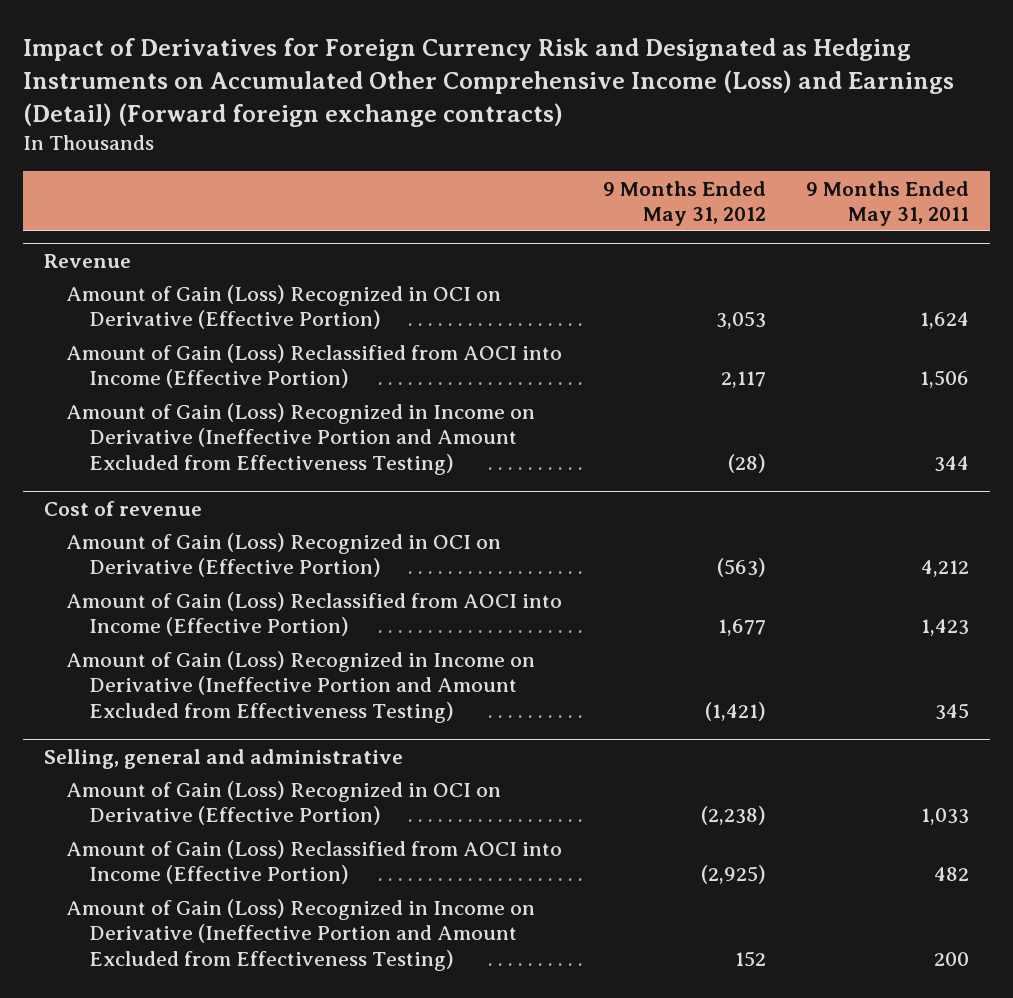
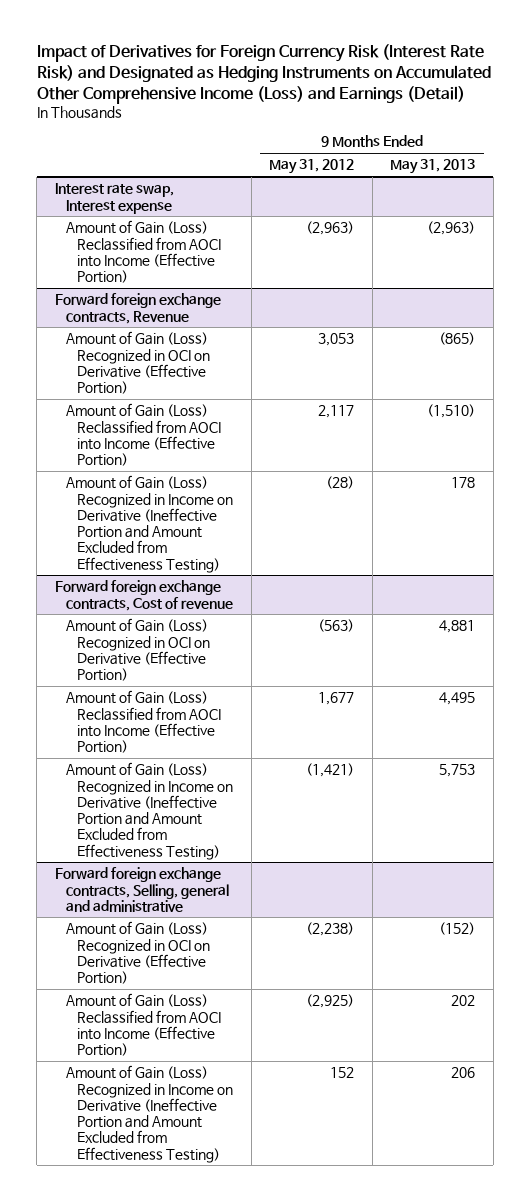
- Impact of Derivatives for Foreign Currency Risk and Designated as Hedging Instruments on Accumulated Other Comprehensive Income (Loss) and Earnings (Detail) (Forward foreign exchange contracts)
+ Impact of Derivatives for Foreign Currency Risk (Interest Rate Risk) and Designated as Hedging Instruments on Accumulated Other Comprehensive Income (Loss) and Earnings (Detail)
- | 9 Months Ended May 31, 2012 | 9 Months Ended May 31, 2011
+ | 9 Months Ended May 31, 2012 | 9 Months Ended May 31, 2013
- Revenue
+ Interest rate swap, Interest expense
+ Amount of Gain (Loss) Reclassified from AOCI into Income (Effective Portion) | (2,963) | (2,963)
+ Forward foreign exchange contracts, Revenue
- Cost of revenue
+ Forward foreign exchange contracts, Cost of revenue
- Selling, general and administrative
+ Forward foreign exchange contracts, Selling, general and administrative

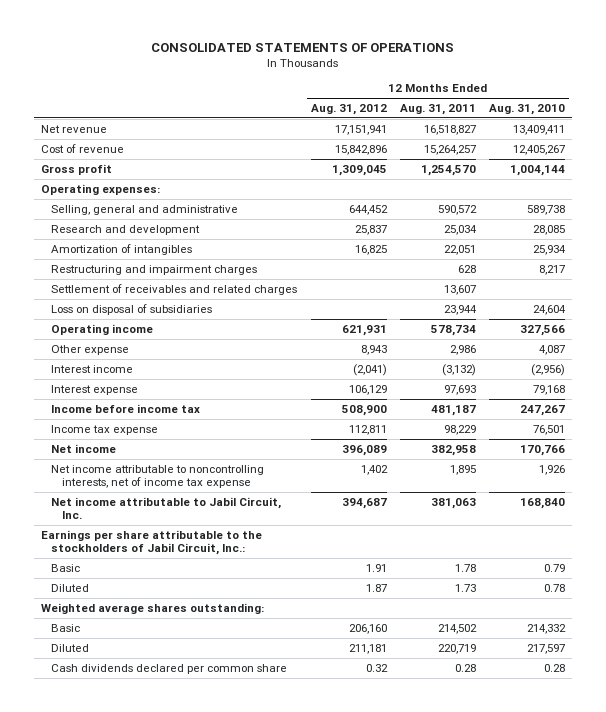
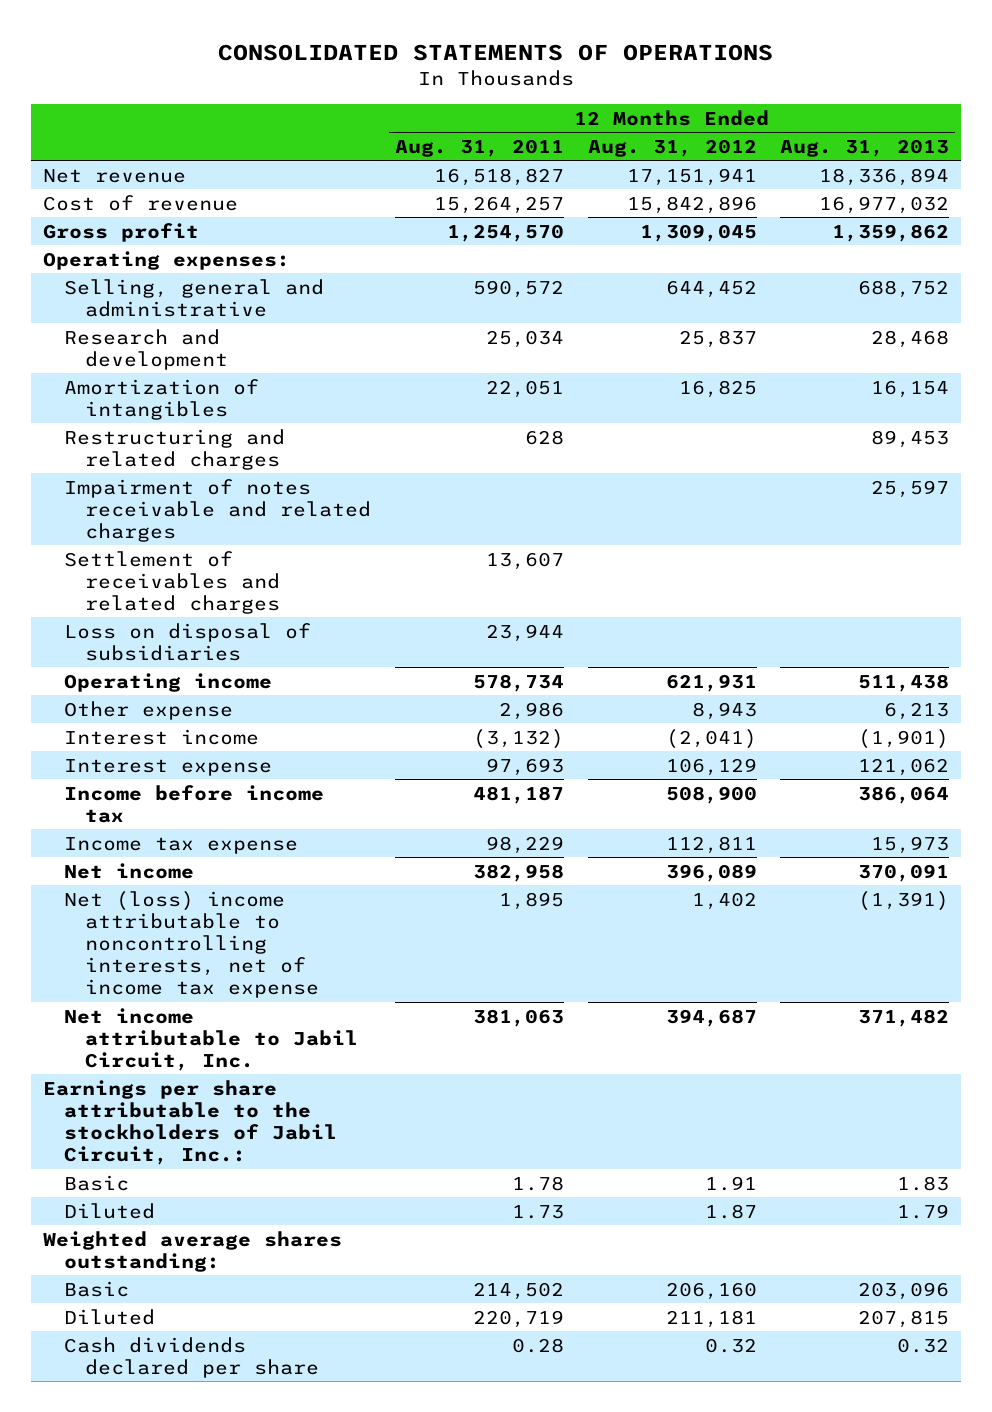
- | 12 Months Ended Aug. 31, 2012 | 12 Months Ended Aug. 31, 2011 | 12 Months Ended Aug. 31, 2010
+ | 12 Months Ended Aug. 31, 2011 | 12 Months Ended Aug. 31, 2012 | 12 Months Ended Aug. 31, 2013
- Restructuring and impairment charges | | 628 | 8,217
+ Restructuring and related charges | 628 | | 89,453
+ Impairment of notes receivable and related charges | | | 25,597
- Net income attributable to noncontrolling interests, net of income tax expense | 1,402 | 1,895 | 1,926
+ Net (loss) income attributable to noncontrolling interests, net of income tax expense | 1,895 | 1,402 | (1,391)
- Cash dividends declared per common share | 0.32 | 0.28 | 0.28
+ Cash dividends declared per share | 0.28 | 0.32 | 0.32

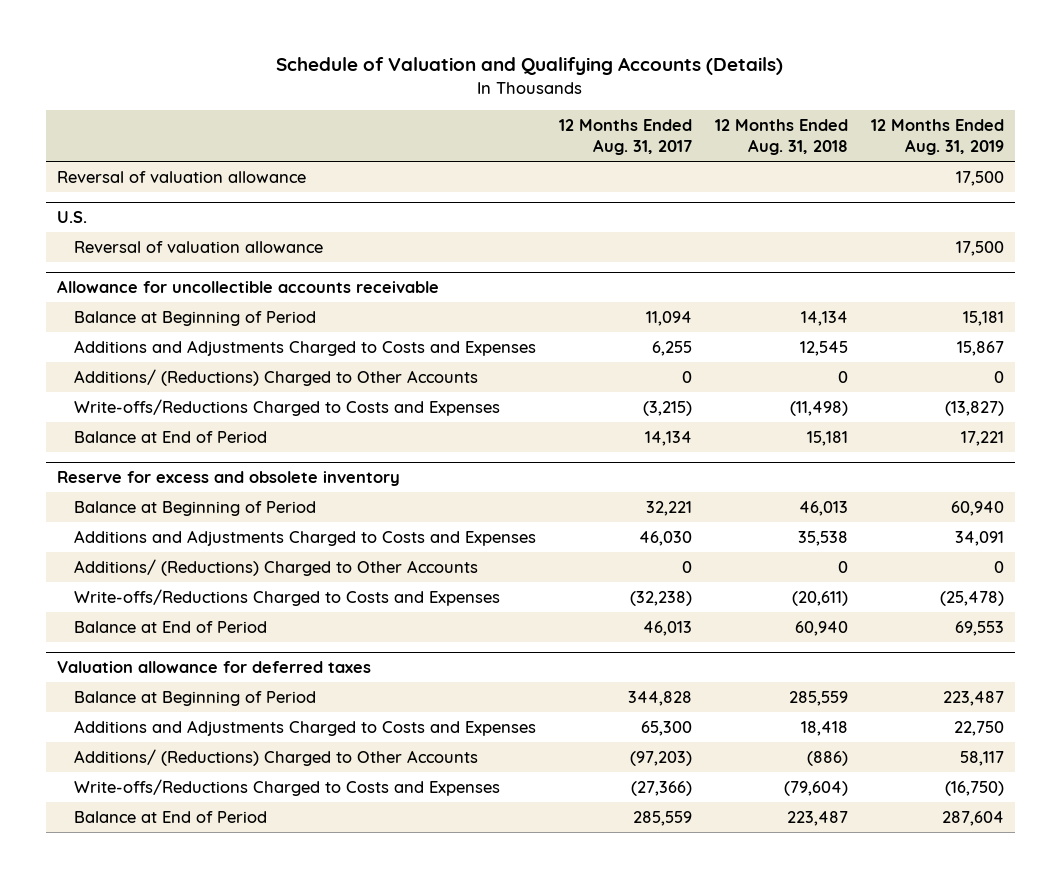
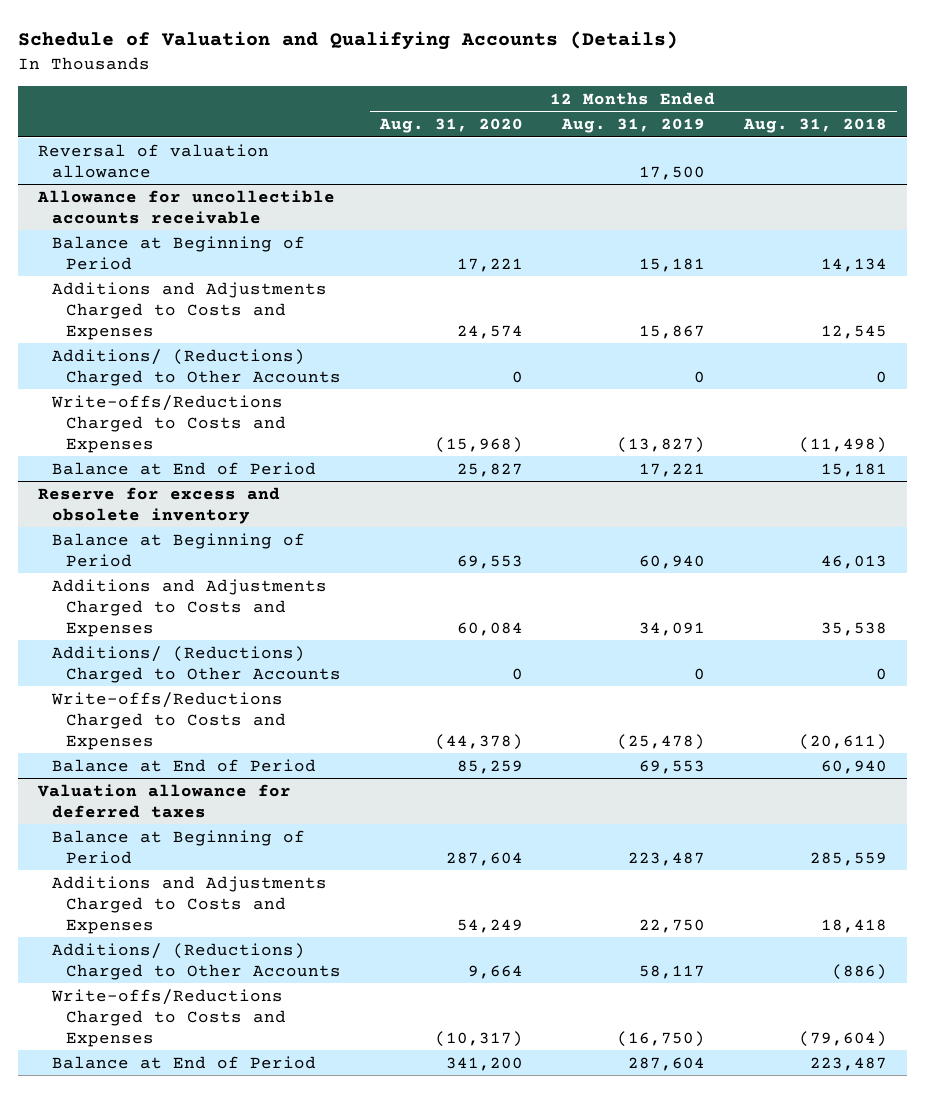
- | 12 Months Ended Aug. 31, 2017 | 12 Months Ended Aug. 31, 2018 | 12 Months Ended Aug. 31, 2019
+ | 12 Months Ended Aug. 31, 2020 | 12 Months Ended Aug. 31, 2019 | 12 Months Ended Aug. 31, 2018
- U.S.
- Reversal of valuation allowance | | | 17,500

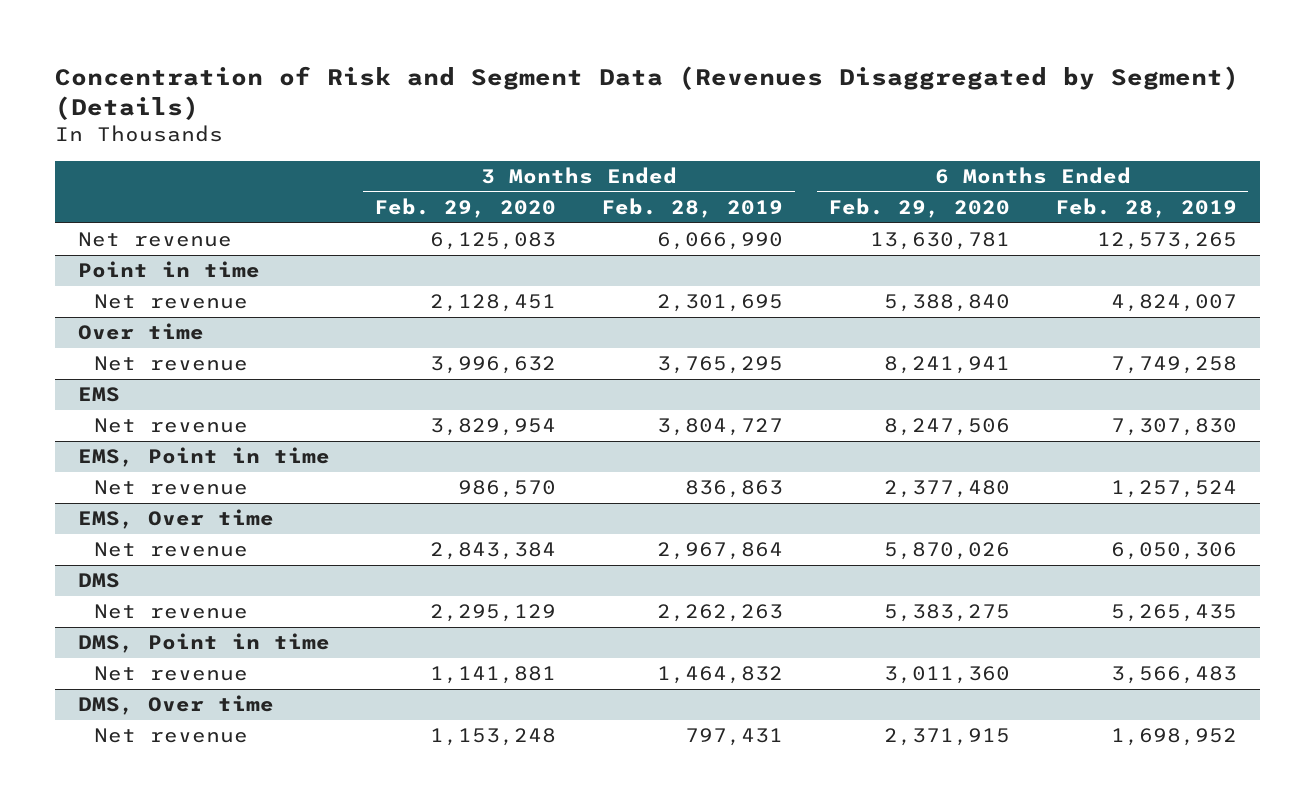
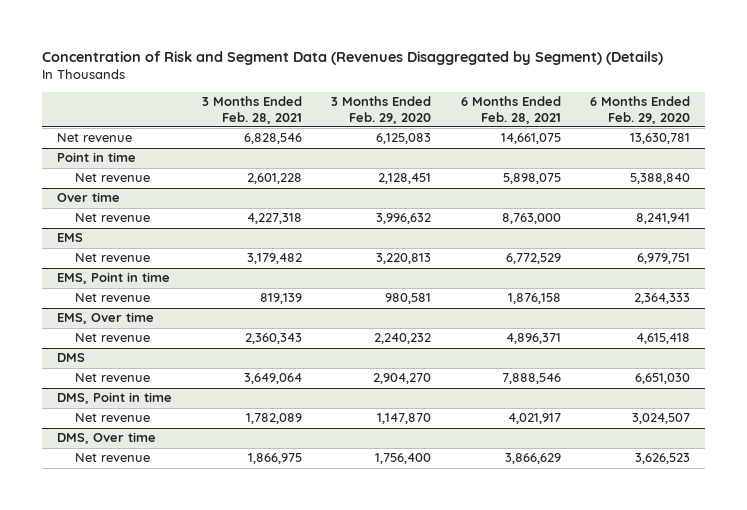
- | 3 Months Ended Feb. 29, 2020 | 3 Months Ended Feb. 28, 2019 | 6 Months Ended Feb. 29, 2020 | 6 Months Ended Feb. 28, 2019
+ | 3 Months Ended Feb. 28, 2021 | 3 Months Ended Feb. 29, 2020 | 6 Months Ended Feb. 28, 2021 | 6 Months Ended Feb. 29, 2020
@ EMS
- Net revenue | 3,829,954 | 3,804,727 | 8,247,506 | 7,307,830
+ Net revenue | 3,179,482 | 3,220,813 | 6,772,529 | 6,979,751
@ EMS, Point in time
- Net revenue | 986,570 | 836,863 | 2,377,480 | 1,257,524
+ Net revenue | 819,139 | 980,581 | 1,876,158 | 2,364,333
@ EMS, Over time
- Net revenue | 2,843,384 | 2,967,864 | 5,870,026 | 6,050,306
+ Net revenue | 2,360,343 | 2,240,232 | 4,896,371 | 4,615,418
@ DMS
- Net revenue | 2,295,129 | 2,262,263 | 5,383,275 | 5,265,435
+ Net revenue | 3,649,064 | 2,904,270 | 7,888,546 | 6,651,030
@ DMS, Point in time
- Net revenue | 1,141,881 | 1,464,832 | 3,011,360 | 3,566,483
+ Net revenue | 1,782,089 | 1,147,870 | 4,021,917 | 3,024,507
@ DMS, Over time
- Net revenue | 1,153,248 | 797,431 | 2,371,915 | 1,698,952
+ Net revenue | 1,866,975 | 1,756,400 | 3,866,629 | 3,626,523

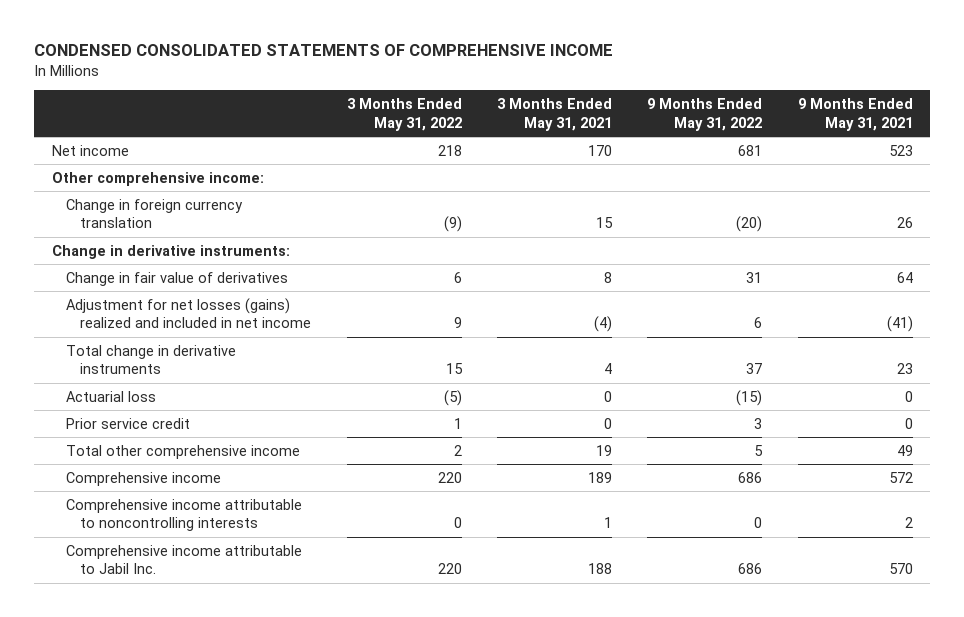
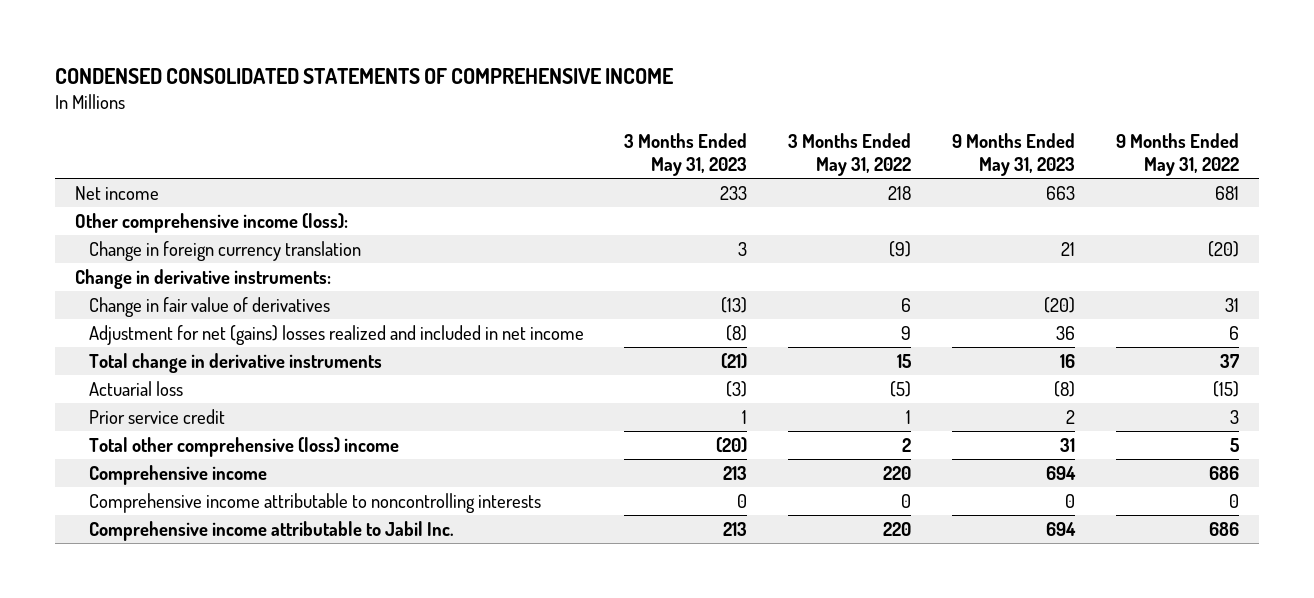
- | 3 Months Ended May 31, 2022 | 3 Months Ended May 31, 2021 | 9 Months Ended May 31, 2022 | 9 Months Ended May 31, 2021
+ | 3 Months Ended May 31, 2023 | 3 Months Ended May 31, 2022 | 9 Months Ended May 31, 2023 | 9 Months Ended May 31, 2022
- Other comprehensive income:
+ Other comprehensive income (loss):
- Adjustment for net losses (gains) realized and included in net income | 9 | (4) | 6 | (41)
+ Adjustment for net (gains) losses realized and included in net income | (8) | 9 | 36 | 6
- Total other comprehensive income | 2 | 19 | 5 | 49
+ Total other comprehensive (loss) income | (20) | 2 | 31 | 5

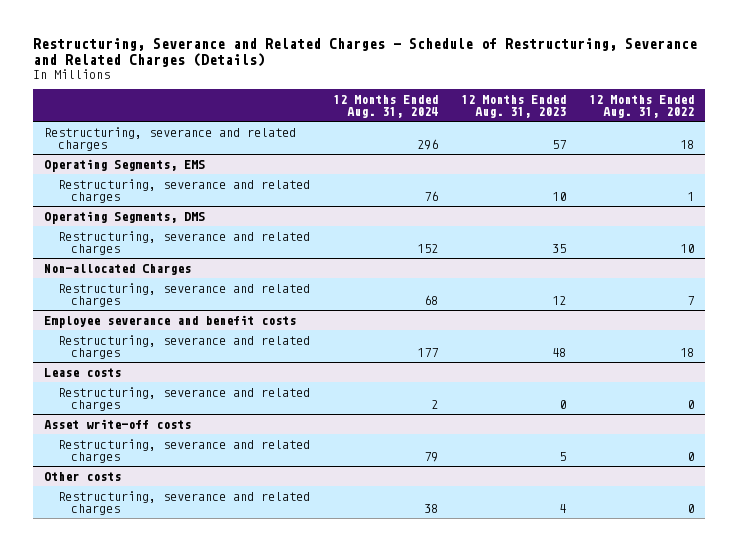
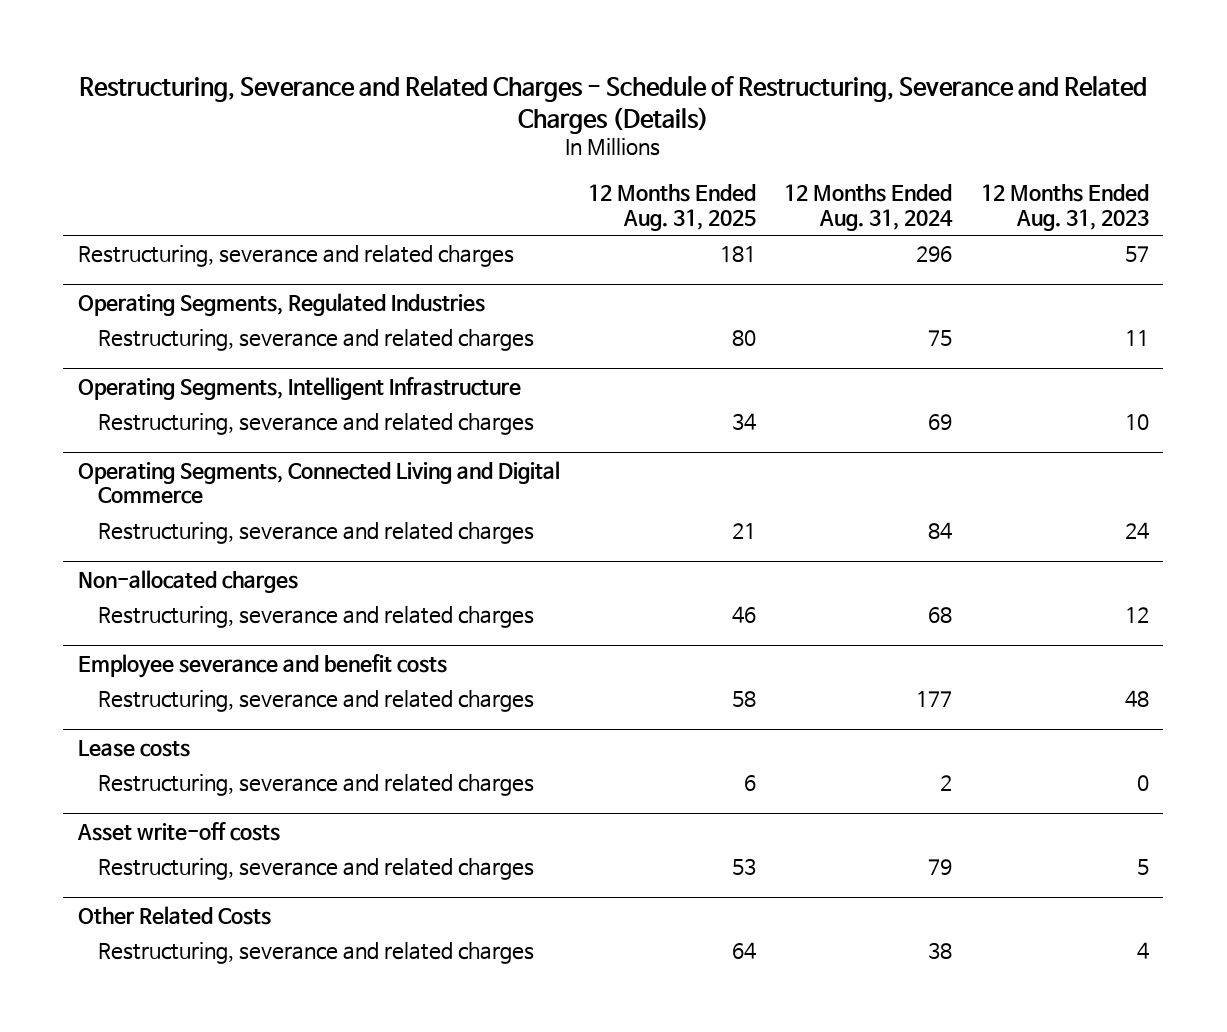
- | 12 Months Ended Aug. 31, 2024 | 12 Months Ended Aug. 31, 2023 | 12 Months Ended Aug. 31, 2022
+ | 12 Months Ended Aug. 31, 2025 | 12 Months Ended Aug. 31, 2024 | 12 Months Ended Aug. 31, 2023
- Operating Segments, EMS
- Restructuring, severance and related charges | 76 | 10 | 1
- Operating Segments, DMS
- Restructuring, severance and related charges | 152 | 35 | 10
- Non-allocated Charges
+ Operating Segments, Regulated Industries
+ Restructuring, severance and related charges | 80 | 75 | 11
+ Operating Segments, Intelligent Infrastructure
+ Restructuring, severance and related charges | 34 | 69 | 10
+ Operating Segments, Connected Living and Digital Commerce
+ Restructuring, severance and related charges | 21 | 84 | 24
+ Non-allocated charges
- Other costs
+ Other Related Costs

